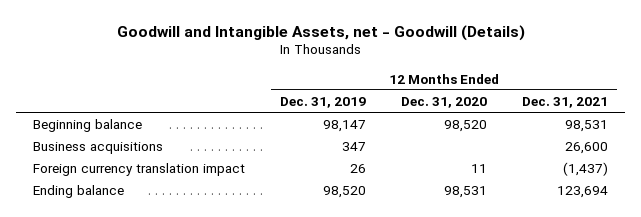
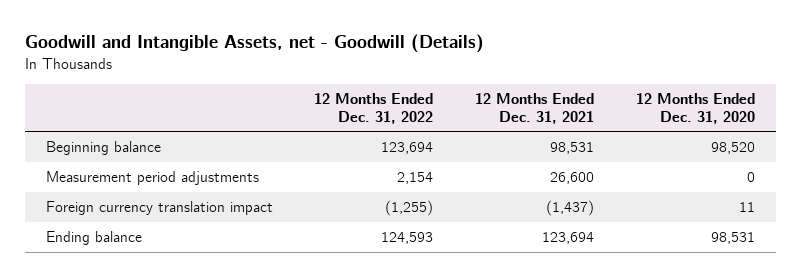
- | 12 Months Ended Dec. 31, 2019 | 12 Months Ended Dec. 31, 2020 | 12 Months Ended Dec. 31, 2021
+ | 12 Months Ended Dec. 31, 2022 | 12 Months Ended Dec. 31, 2021 | 12 Months Ended Dec. 31, 2020
- Business acquisitions | 347 | | 26,600
+ Measurement period adjustments | 2,154 | 26,600 | 0

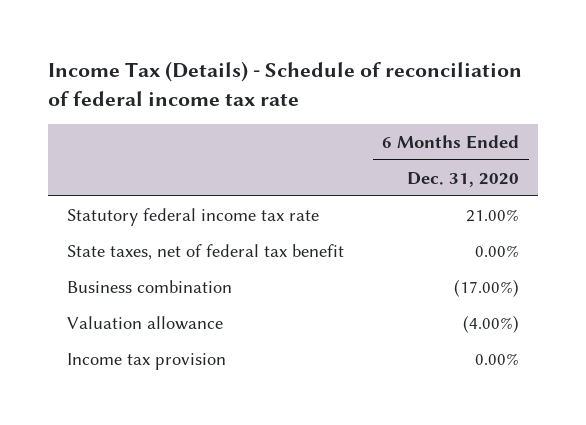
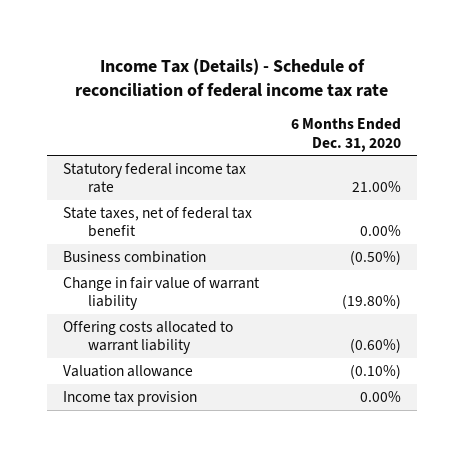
- Business combination | (17.00%)
- Valuation allowance | (4.00%)
+ Business combination | (0.50%)
+ Change in fair value of warrant liability | (19.80%)
+ Offering costs allocated to warrant liability | (0.60%)
+ Valuation allowance | (0.10%)

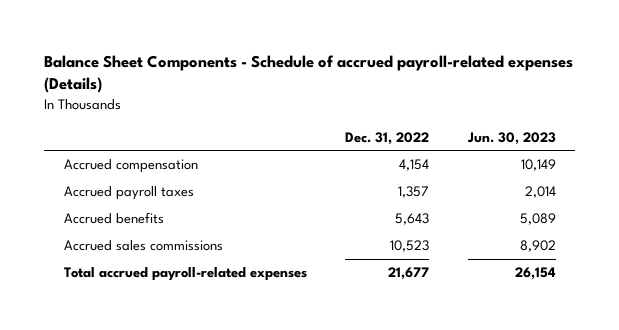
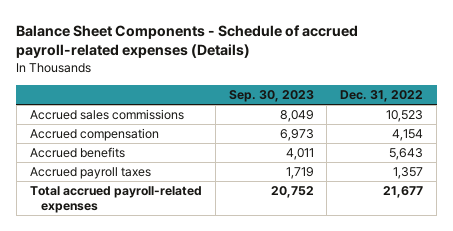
- | Dec. 31, 2022 | Jun. 30, 2023
+ | Sep. 30, 2023 | Dec. 31, 2022
moved up: Accrued sales commissions | 8,049 | 10,523
moved down: Accrued payroll taxes | 1,719 | 1,357

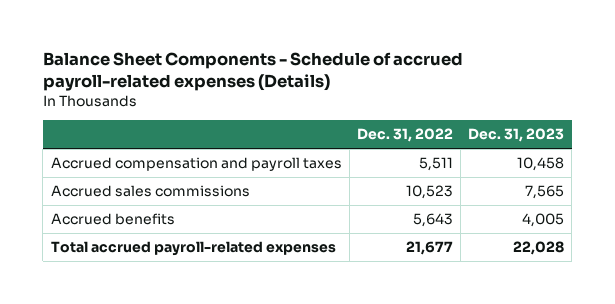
- | Sep. 30, 2023 | Dec. 31, 2022
+ | Dec. 31, 2022 | Dec. 31, 2023
+ Accrued compensation and payroll taxes | 5,511 | 10,458
- Accrued compensation | 6,973 | 4,154
- Accrued payroll taxes | 1,719 | 1,357

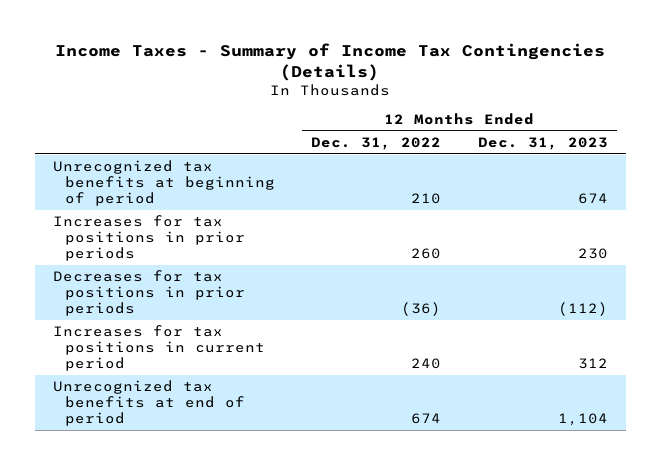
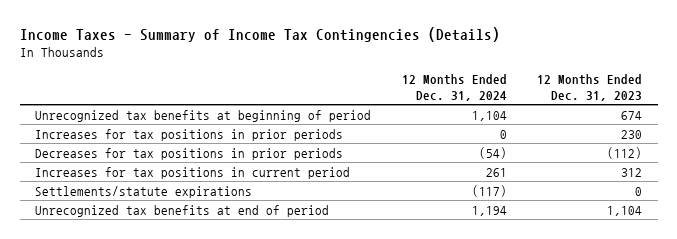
- | 12 Months Ended Dec. 31, 2022 | 12 Months Ended Dec. 31, 2023
+ | 12 Months Ended Dec. 31, 2024 | 12 Months Ended Dec. 31, 2023
+ Settlements/statute expirations | (117) | 0

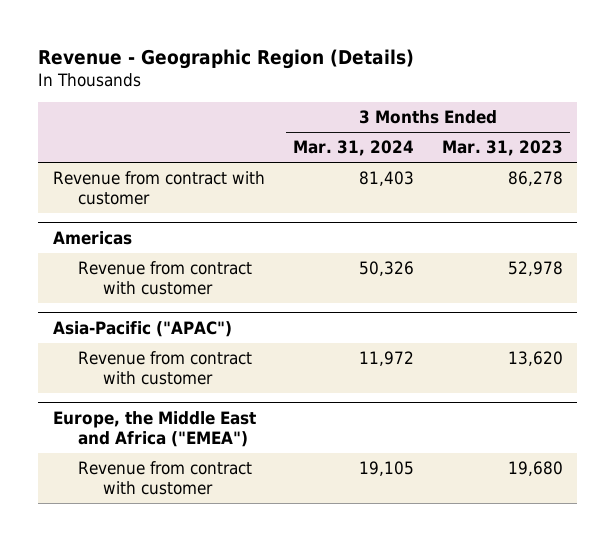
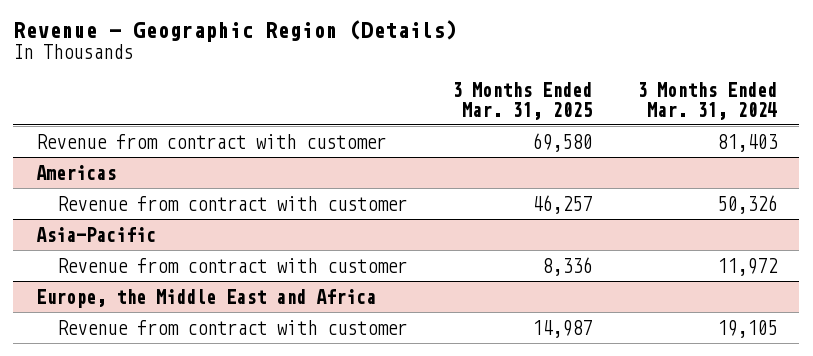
- | 3 Months Ended Mar. 31, 2024 | 3 Months Ended Mar. 31, 2023
+ | 3 Months Ended Mar. 31, 2025 | 3 Months Ended Mar. 31, 2024
- Asia-Pacific ("APAC")
+ Asia-Pacific
- Europe, the Middle East and Africa ("EMEA")
+ Europe, the Middle East and Africa

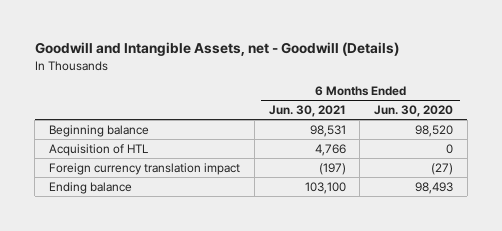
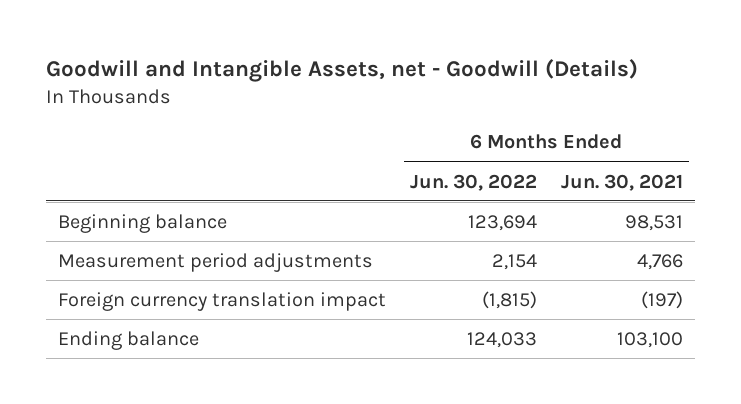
- | 6 Months Ended Jun. 30, 2021 | 6 Months Ended Jun. 30, 2020
+ | 6 Months Ended Jun. 30, 2022 | 6 Months Ended Jun. 30, 2021
- Acquisition of HTL | 4,766 | 0
+ Measurement period adjustments | 2,154 | 4,766

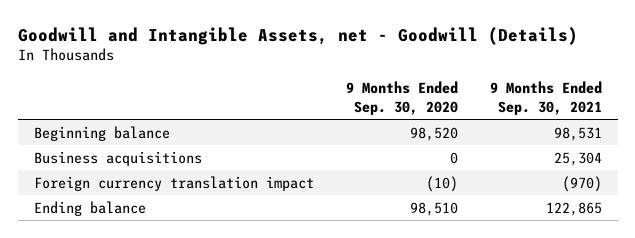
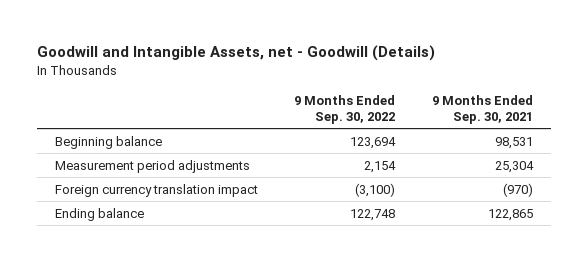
- | 9 Months Ended Sep. 30, 2020 | 9 Months Ended Sep. 30, 2021
+ | 9 Months Ended Sep. 30, 2022 | 9 Months Ended Sep. 30, 2021
- Business acquisitions | 0 | 25,304
+ Measurement period adjustments | 2,154 | 25,304

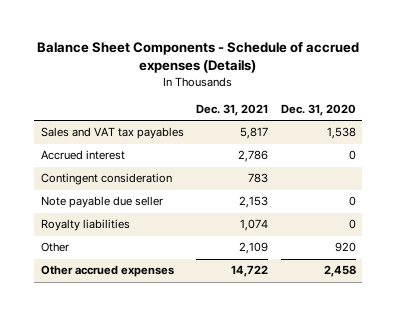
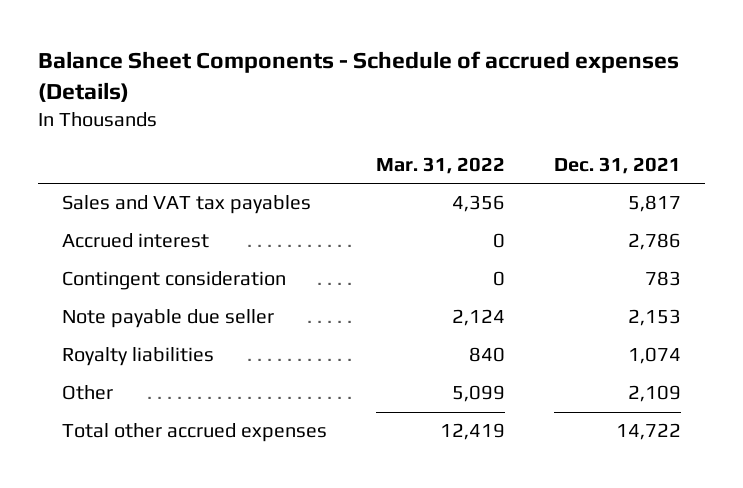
- | Dec. 31, 2021 | Dec. 31, 2020
+ | Mar. 31, 2022 | Dec. 31, 2021
- Other accrued expenses | 14,722 | 2,458
+ Total other accrued expenses | 12,419 | 14,722

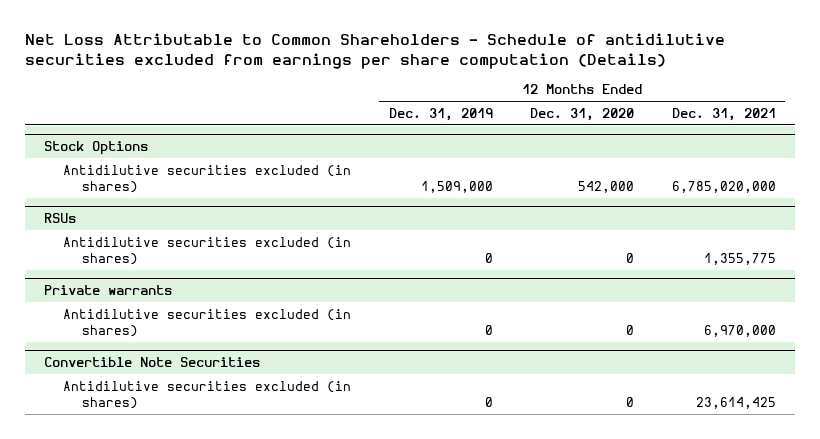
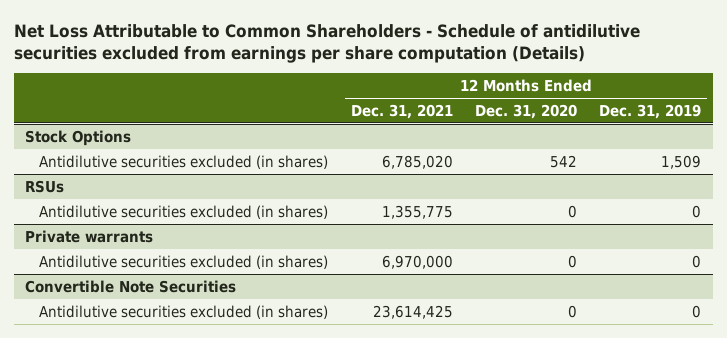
- | 12 Months Ended Dec. 31, 2019 | 12 Months Ended Dec. 31, 2020 | 12 Months Ended Dec. 31, 2021
+ | 12 Months Ended Dec. 31, 2021 | 12 Months Ended Dec. 31, 2020 | 12 Months Ended Dec. 31, 2019
@ Stock Options
- Antidilutive securities excluded (in shares) | 1,509,000 | 542,000 | 6,785,020,000
+ Antidilutive securities excluded (in shares) | 6,785,020 | 542 | 1,509

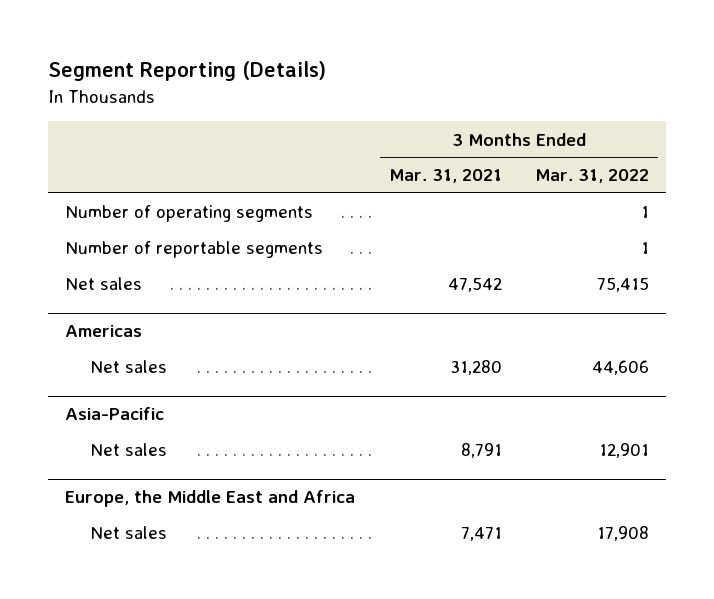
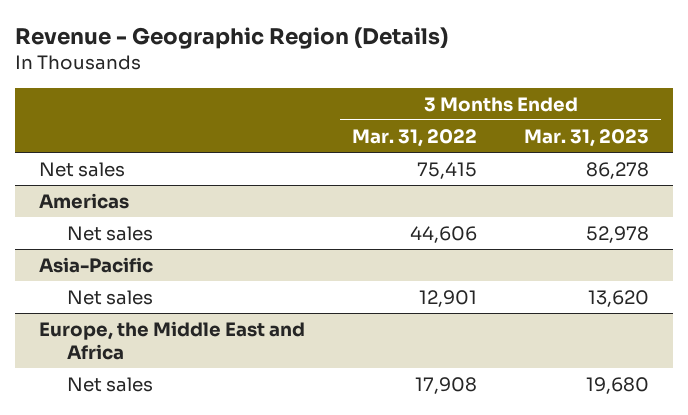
- Segment Reporting (Details)
+ Revenue - Geographic Region (Details)
- | 3 Months Ended Mar. 31, 2021 | 3 Months Ended Mar. 31, 2022
+ | 3 Months Ended Mar. 31, 2022 | 3 Months Ended Mar. 31, 2023
- Number of operating segments | | 1
- Number of reportable segments | | 1

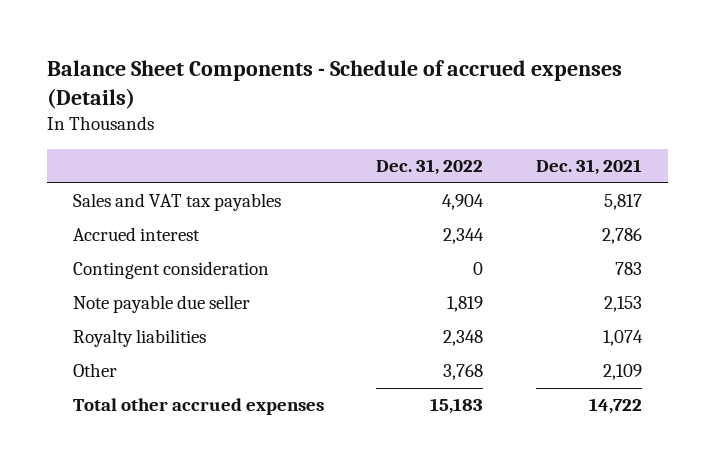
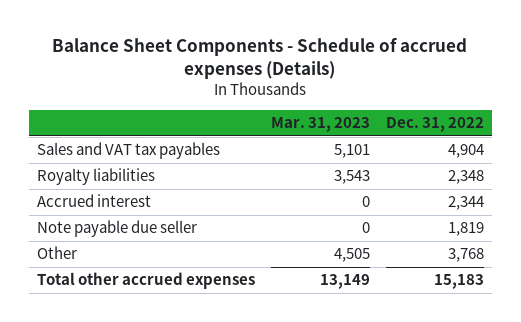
- | Dec. 31, 2022 | Dec. 31, 2021
+ | Mar. 31, 2023 | Dec. 31, 2022
moved up: Royalty liabilities | 3,543 | 2,348
- Contingent consideration | 0 | 783

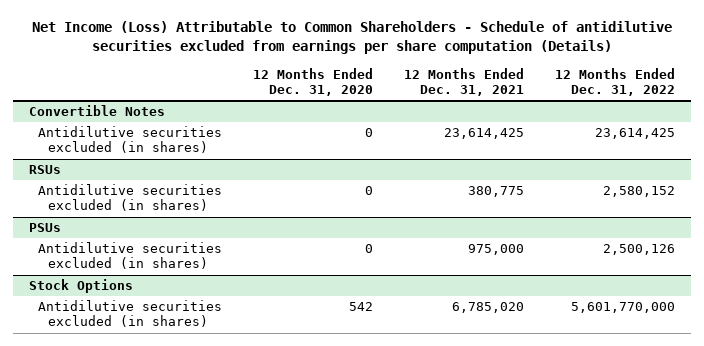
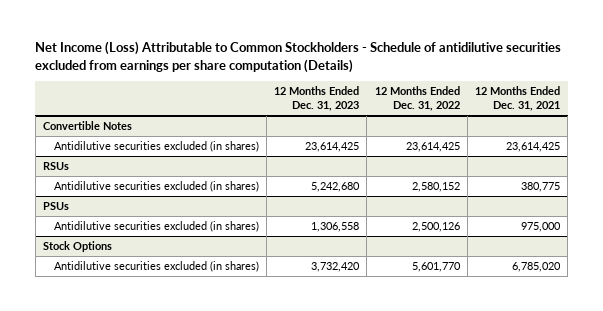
- Net Income (Loss) Attributable to Common Shareholders - Schedule of antidilutive securities excluded from earnings per share computation (Details)
+ Net Income (Loss) Attributable to Common Stockholders - Schedule of antidilutive securities excluded from earnings per share computation (Details)
- | 12 Months Ended Dec. 31, 2020 | 12 Months Ended Dec. 31, 2021 | 12 Months Ended Dec. 31, 2022
+ | 12 Months Ended Dec. 31, 2023 | 12 Months Ended Dec. 31, 2022 | 12 Months Ended Dec. 31, 2021
@ Stock Options
- Antidilutive securities excluded (in shares) | 542 | 6,785,020 | 5,601,770,000
+ Antidilutive securities excluded (in shares) | 3,732,420 | 5,601,770 | 6,785,020

